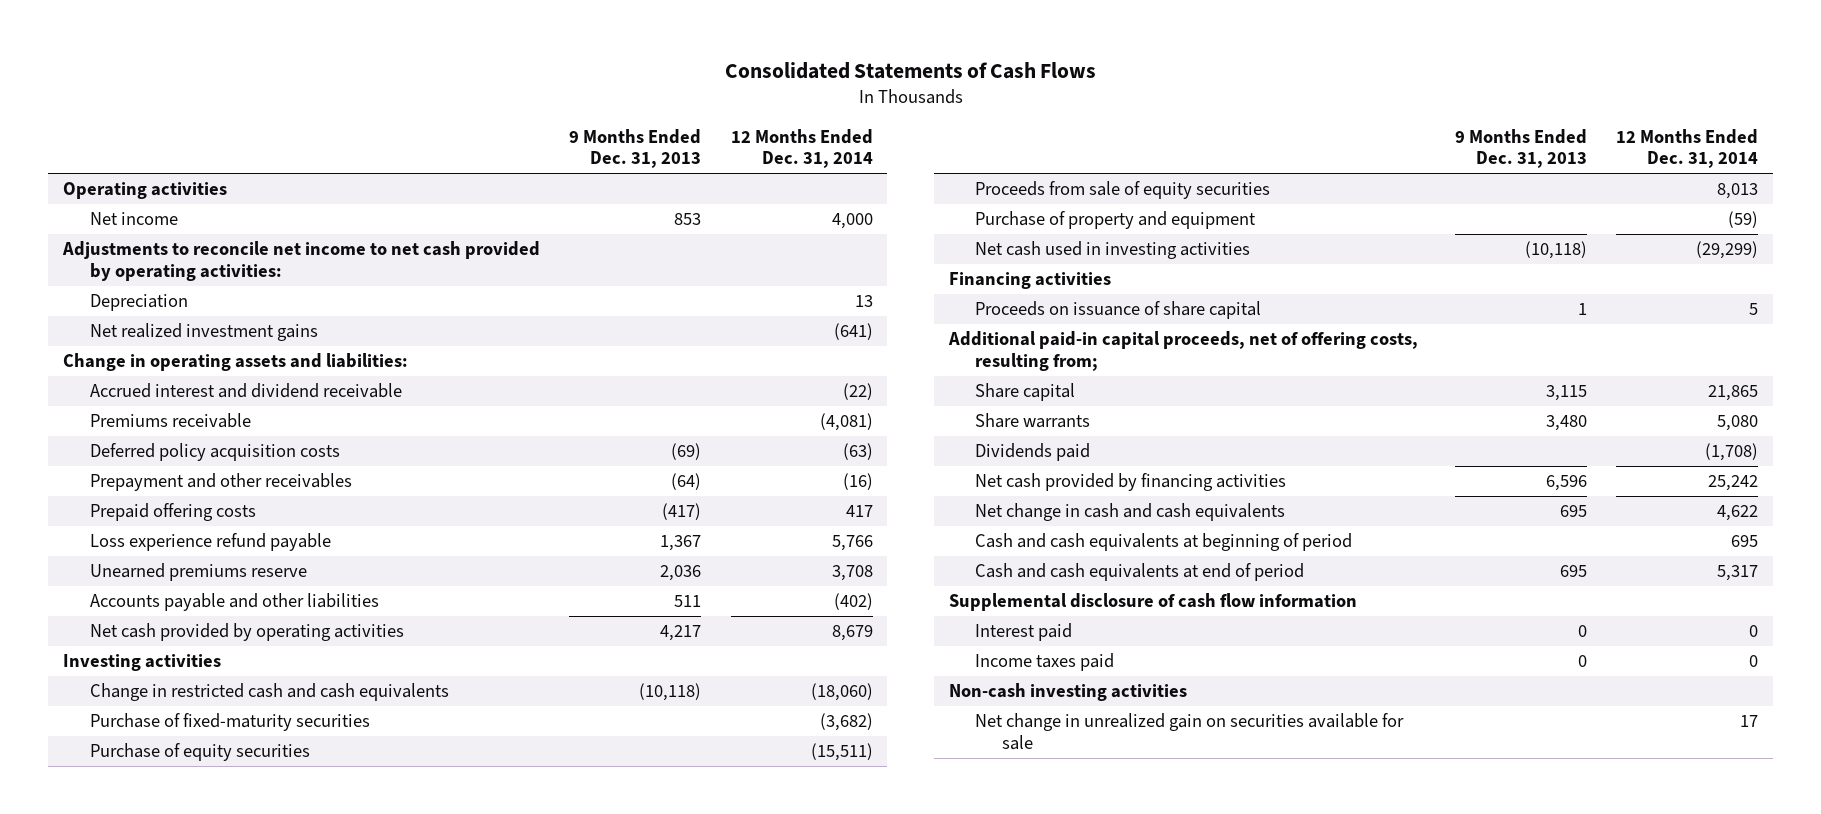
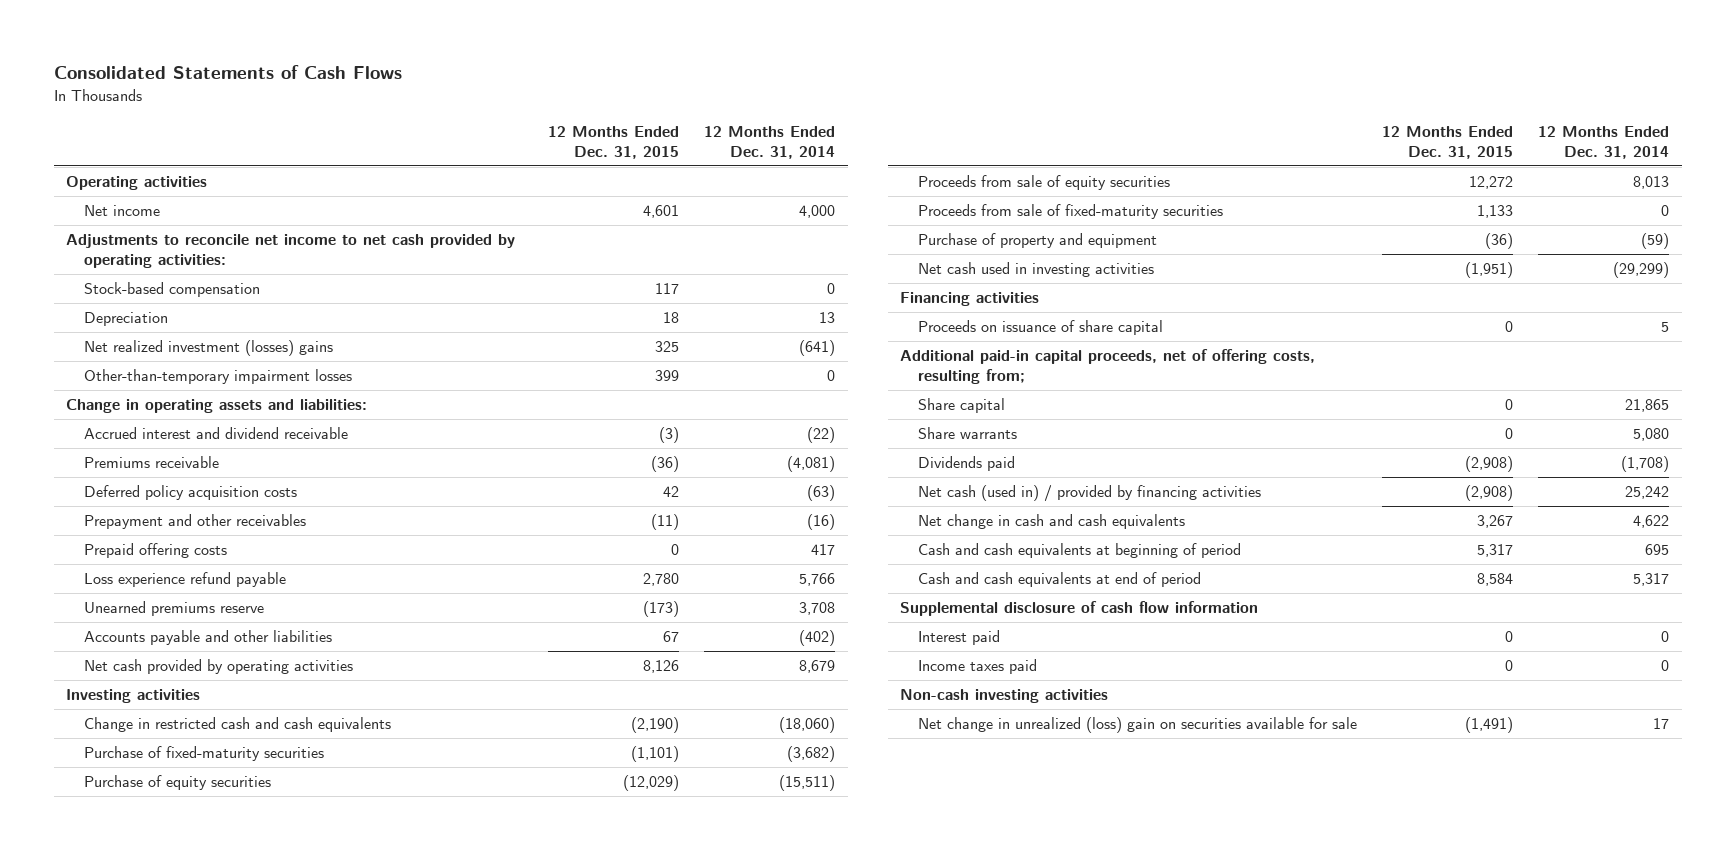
- | 9 Months Ended Dec. 31, 2013 | 12 Months Ended Dec. 31, 2014
+ | 12 Months Ended Dec. 31, 2015 | 12 Months Ended Dec. 31, 2014
+ Stock-based compensation | 117 | 0
- Net realized investment gains | | (641)
+ Net realized investment (losses) gains | 325 | (641)
+ Other-than-temporary impairment losses | 399 | 0
+ Proceeds from sale of fixed-maturity securities | 1,133 | 0
- Net cash provided by financing activities | 6,596 | 25,242
+ Net cash (used in) / provided by financing activities | (2,908) | 25,242
- Net change in unrealized gain on securities available for sale | | 17
+ Net change in unrealized (loss) gain on securities available for sale | (1,491) | 17

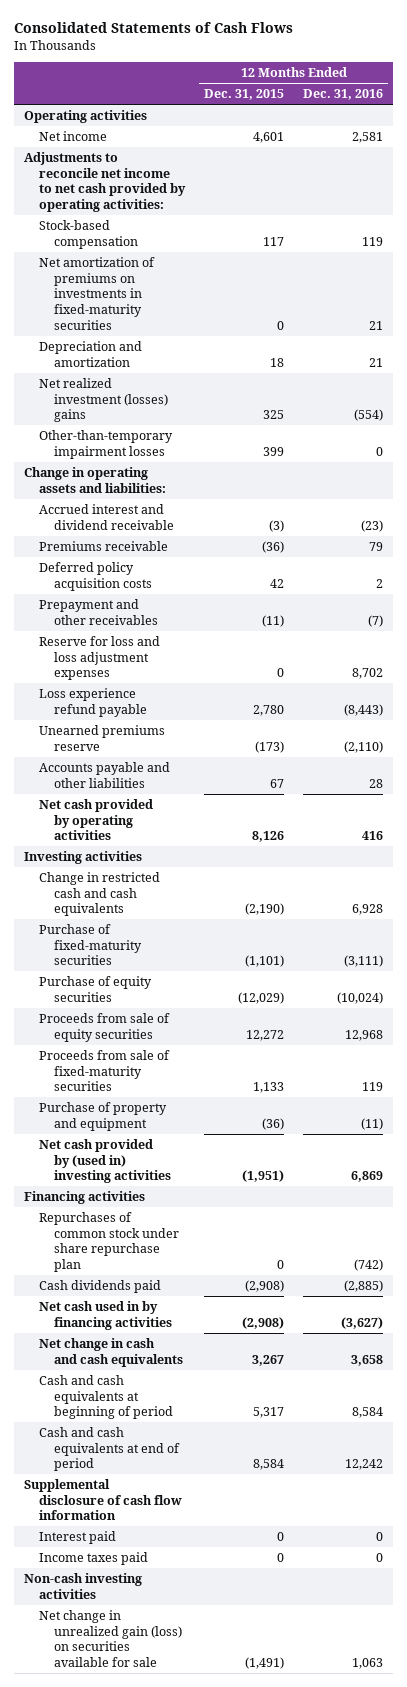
- | 12 Months Ended Dec. 31, 2015 | 12 Months Ended Dec. 31, 2014
+ | 12 Months Ended Dec. 31, 2015 | 12 Months Ended Dec. 31, 2016
- Depreciation | 18 | 13
+ Net amortization of premiums on investments in fixed-maturity securities | 0 | 21
+ Depreciation and amortization | 18 | 21
- Prepaid offering costs | 0 | 417
+ Reserve for loss and loss adjustment expenses | 0 | 8,702
- Net cash used in investing activities | (1,951) | (29,299)
+ Net cash provided by (used in) investing activities | (1,951) | 6,869
- Proceeds on issuance of share capital | 0 | 5
- Additional paid-in capital proceeds, net of offering costs, resulting from;
- Share capital | 0 | 21,865
- Share warrants | 0 | 5,080
- Dividends paid | (2,908) | (1,708)
- Net cash (used in) / provided by financing activities | (2,908) | 25,242
+ Repurchases of common stock under share repurchase plan | 0 | (742)
+ Cash dividends paid | (2,908) | (2,885)
+ Net cash used in by financing activities | (2,908) | (3,627)
- Net change in unrealized (loss) gain on securities available for sale | (1,491) | 17
+ Net change in unrealized gain (loss) on securities available for sale | (1,491) | 1,063

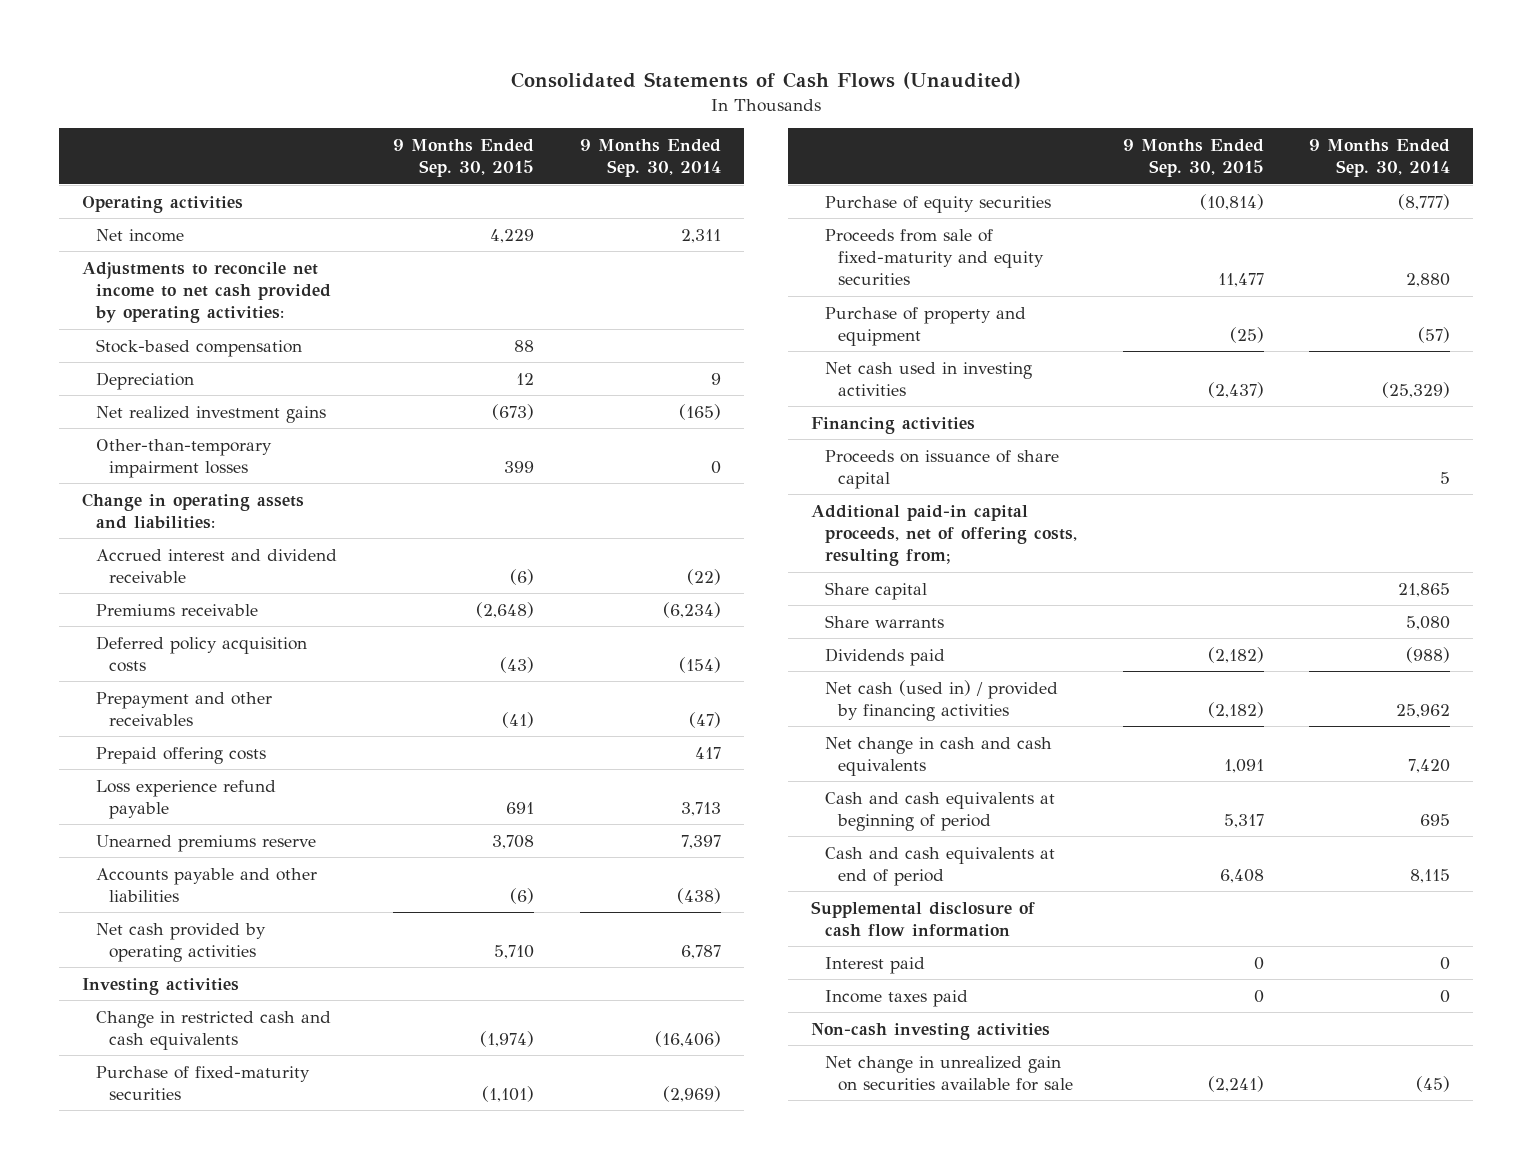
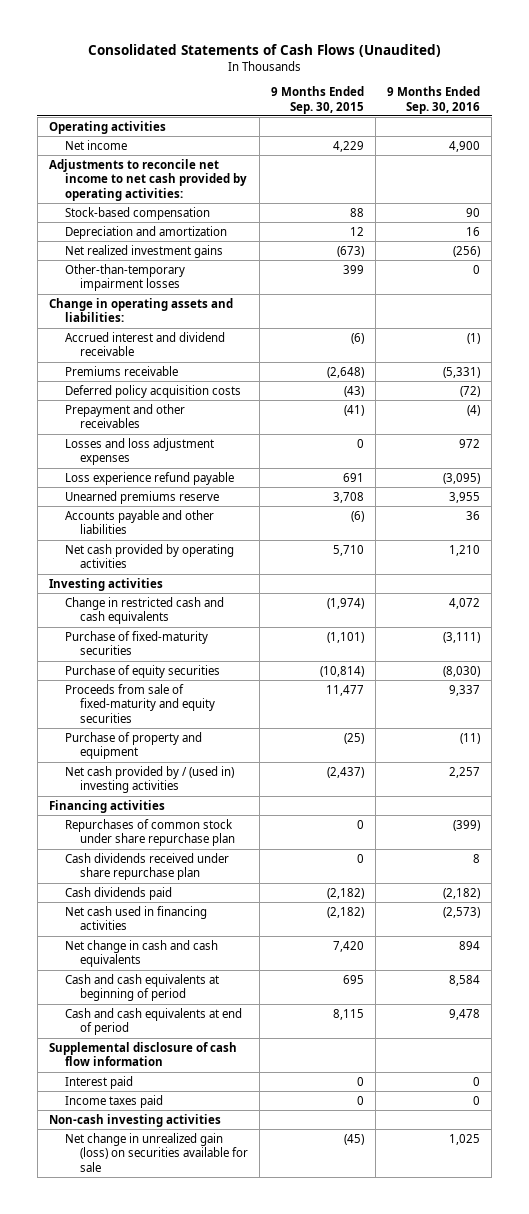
- | 9 Months Ended Sep. 30, 2015 | 9 Months Ended Sep. 30, 2014
+ | 9 Months Ended Sep. 30, 2015 | 9 Months Ended Sep. 30, 2016
- Depreciation | 12 | 9
+ Depreciation and amortization | 12 | 16
- Prepaid offering costs | | 417
+ Losses and loss adjustment expenses | 0 | 972
- Net cash used in investing activities | (2,437) | (25,329)
+ Net cash provided by / (used in) investing activities | (2,437) | 2,257
- Proceeds on issuance of share capital | | 5
- Additional paid-in capital proceeds, net of offering costs, resulting from;
- Share capital | | 21,865
- Share warrants | | 5,080
- Dividends paid | (2,182) | (988)
- Net cash (used in) / provided by financing activities | (2,182) | 25,962
- Net change in cash and cash equivalents | 1,091 | 7,420
- Cash and cash equivalents at beginning of period | 5,317 | 695
- Cash and cash equivalents at end of period | 6,408 | 8,115
+ Repurchases of common stock under share repurchase plan | 0 | (399)
+ Cash dividends received under share repurchase plan | 0 | 8
+ Cash dividends paid | (2,182) | (2,182)
+ Net cash used in financing activities | (2,182) | (2,573)
+ Net change in cash and cash equivalents | 7,420 | 894
+ Cash and cash equivalents at beginning of period | 695 | 8,584
+ Cash and cash equivalents at end of period | 8,115 | 9,478
- Net change in unrealized gain on securities available for sale | (2,241) | (45)
+ Net change in unrealized gain (loss) on securities available for sale | (45) | 1,025

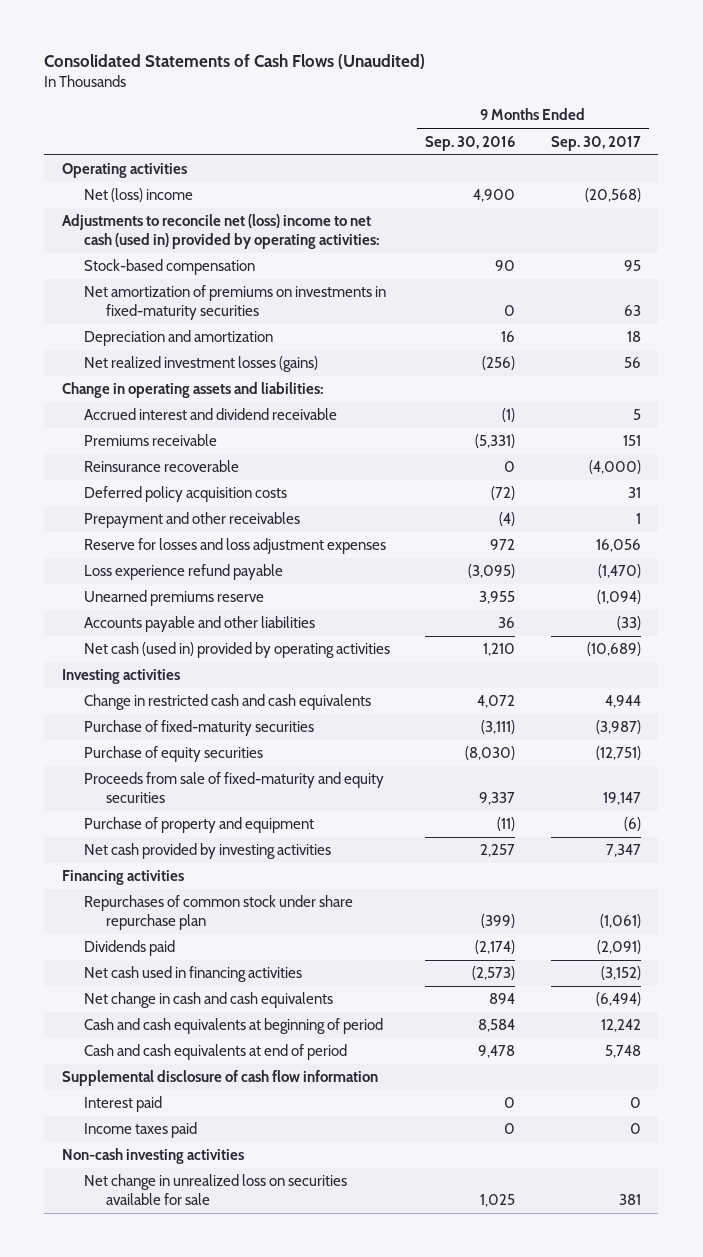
- | 9 Months Ended Sep. 30, 2015 | 9 Months Ended Sep. 30, 2016
+ | 9 Months Ended Sep. 30, 2016 | 9 Months Ended Sep. 30, 2017
- Net income | 4,229 | 4,900
- Adjustments to reconcile net income to net cash provided by operating activities:
+ Net (loss) income | 4,900 | (20,568)
+ Adjustments to reconcile net (loss) income to net cash (used in) provided by operating activities:
+ Net amortization of premiums on investments in fixed-maturity securities | 0 | 63
- Net realized investment gains | (673) | (256)
- Other-than-temporary impairment losses | 399 | 0
+ Net realized investment losses (gains) | (256) | 56
+ Reinsurance recoverable | 0 | (4,000)
- Losses and loss adjustment expenses | 0 | 972
+ Reserve for losses and loss adjustment expenses | 972 | 16,056
- Net cash provided by operating activities | 5,710 | 1,210
+ Net cash (used in) provided by operating activities | 1,210 | (10,689)
- Net cash provided by / (used in) investing activities | (2,437) | 2,257
+ Net cash provided by investing activities | 2,257 | 7,347
- Cash dividends received under share repurchase plan | 0 | 8
- Cash dividends paid | (2,182) | (2,182)
+ Dividends paid | (2,174) | (2,091)
- Net change in unrealized gain (loss) on securities available for sale | (45) | 1,025
+ Net change in unrealized loss on securities available for sale | 1,025 | 381

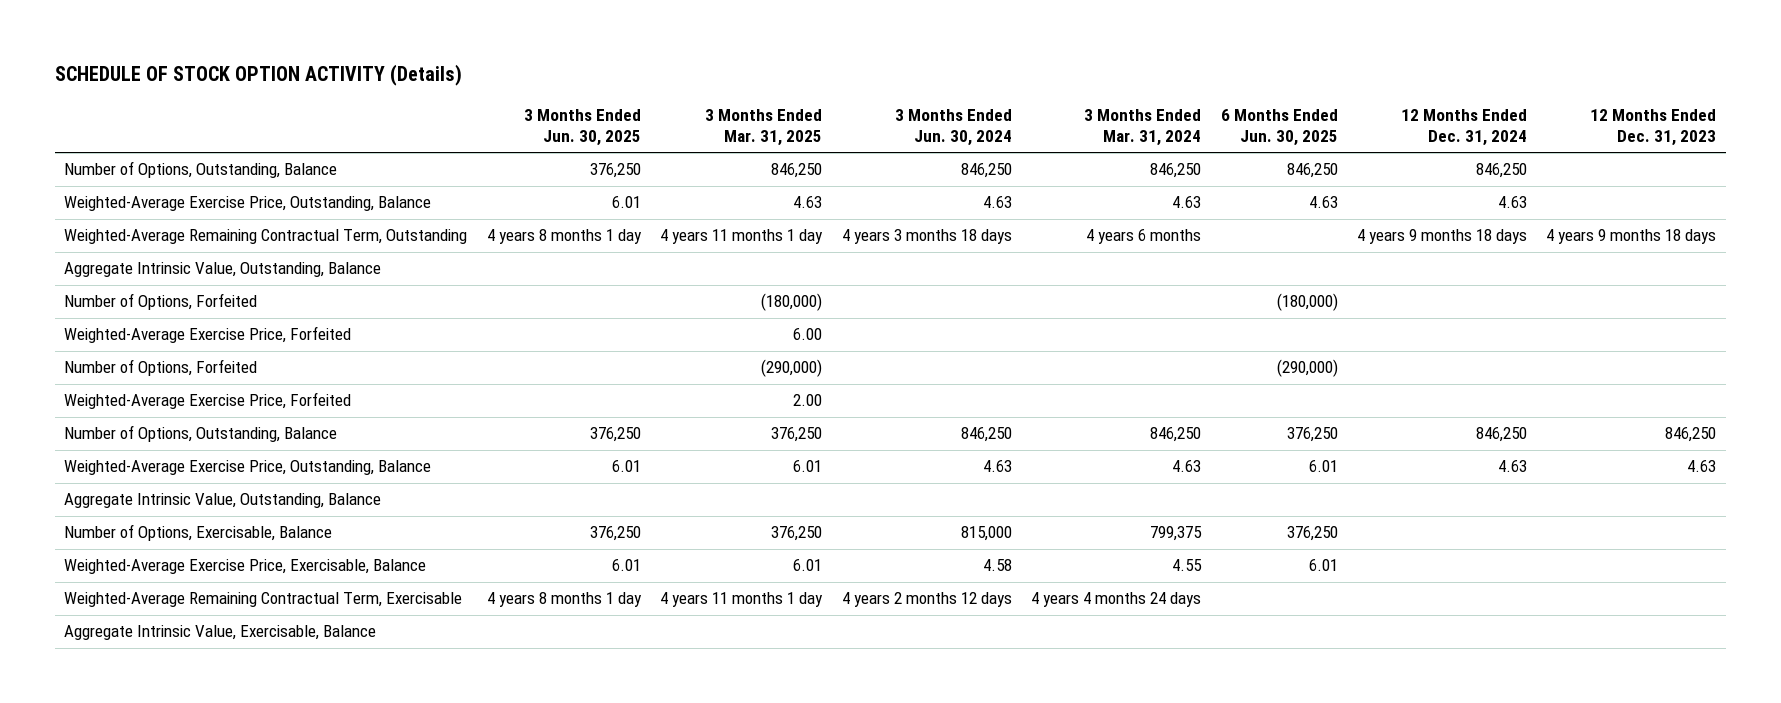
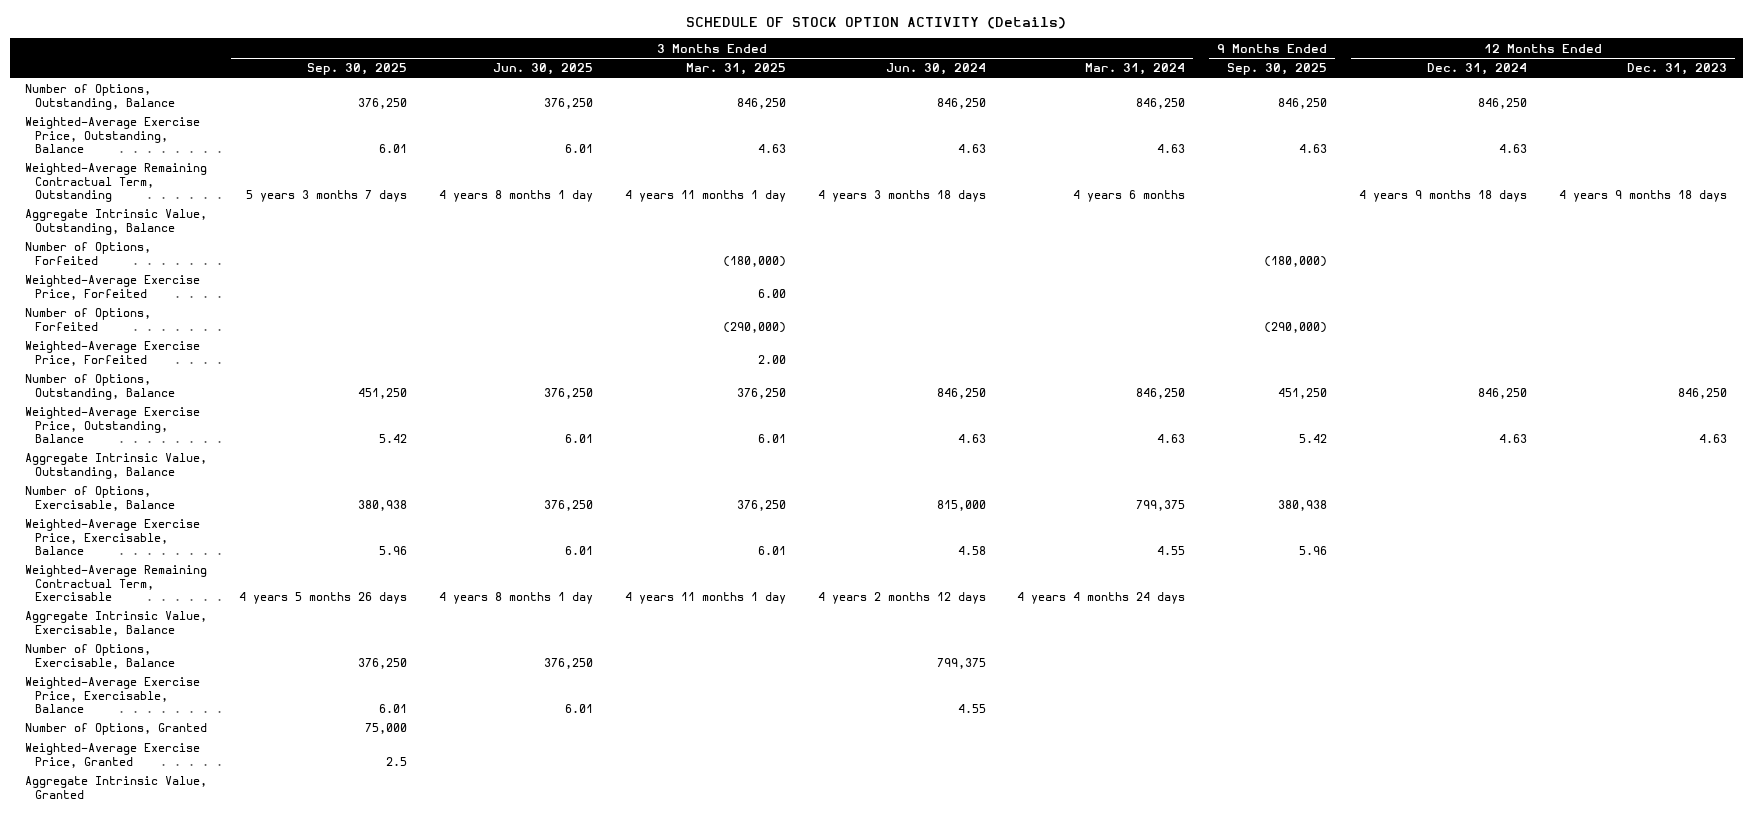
- | 3 Months Ended Jun. 30, 2025 | 3 Months Ended Mar. 31, 2025 | 3 Months Ended Jun. 30, 2024 | 3 Months Ended Mar. 31, 2024 | 6 Months Ended Jun. 30, 2025 | 12 Months Ended Dec. 31, 2024 | 12 Months Ended Dec. 31, 2023
+ | 3 Months Ended Sep. 30, 2025 | 3 Months Ended Jun. 30, 2025 | 3 Months Ended Mar. 31, 2025 | 3 Months Ended Jun. 30, 2024 | 3 Months Ended Mar. 31, 2024 | 9 Months Ended Sep. 30, 2025 | 12 Months Ended Dec. 31, 2024 | 12 Months Ended Dec. 31, 2023
+ Number of Options, Exercisable, Balance | 376,250 | 376,250 | | 799,375 | | | |
+ Weighted-Average Exercise Price, Exercisable, Balance | 6.01 | 6.01 | | 4.55 | | | |
+ Number of Options, Granted | 75,000 | | | | | | |
+ Weighted-Average Exercise Price, Granted | 2.5 | | | | | | |
+ Aggregate Intrinsic Value, Granted

